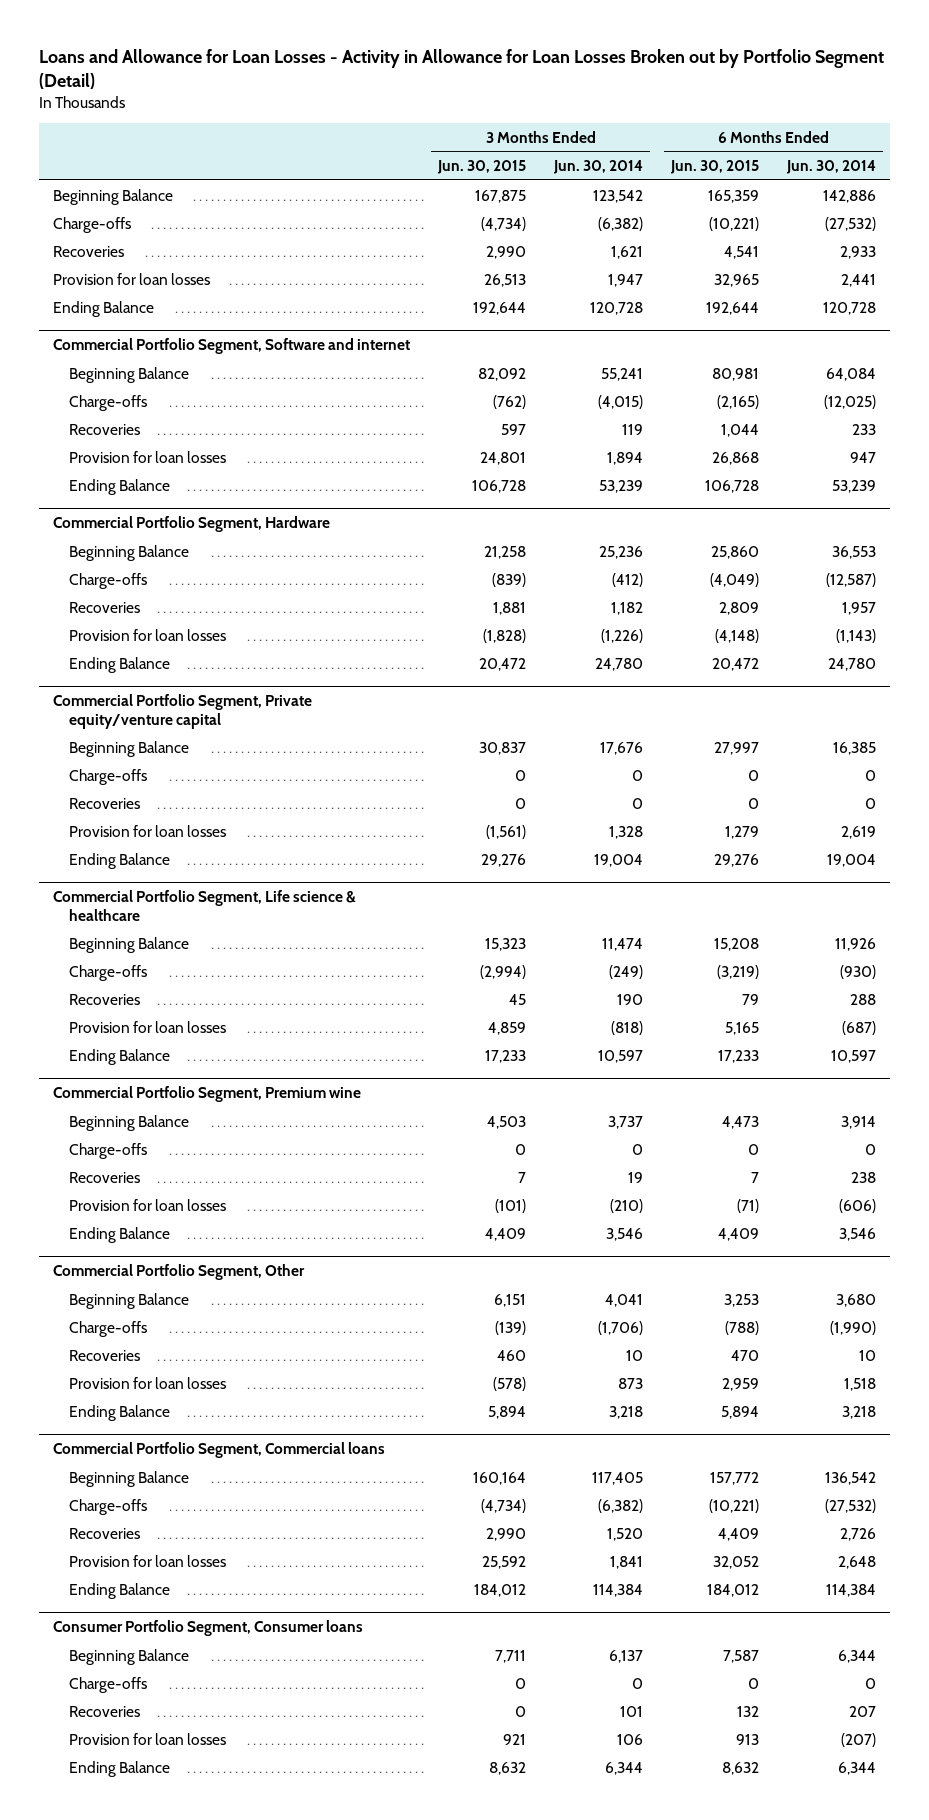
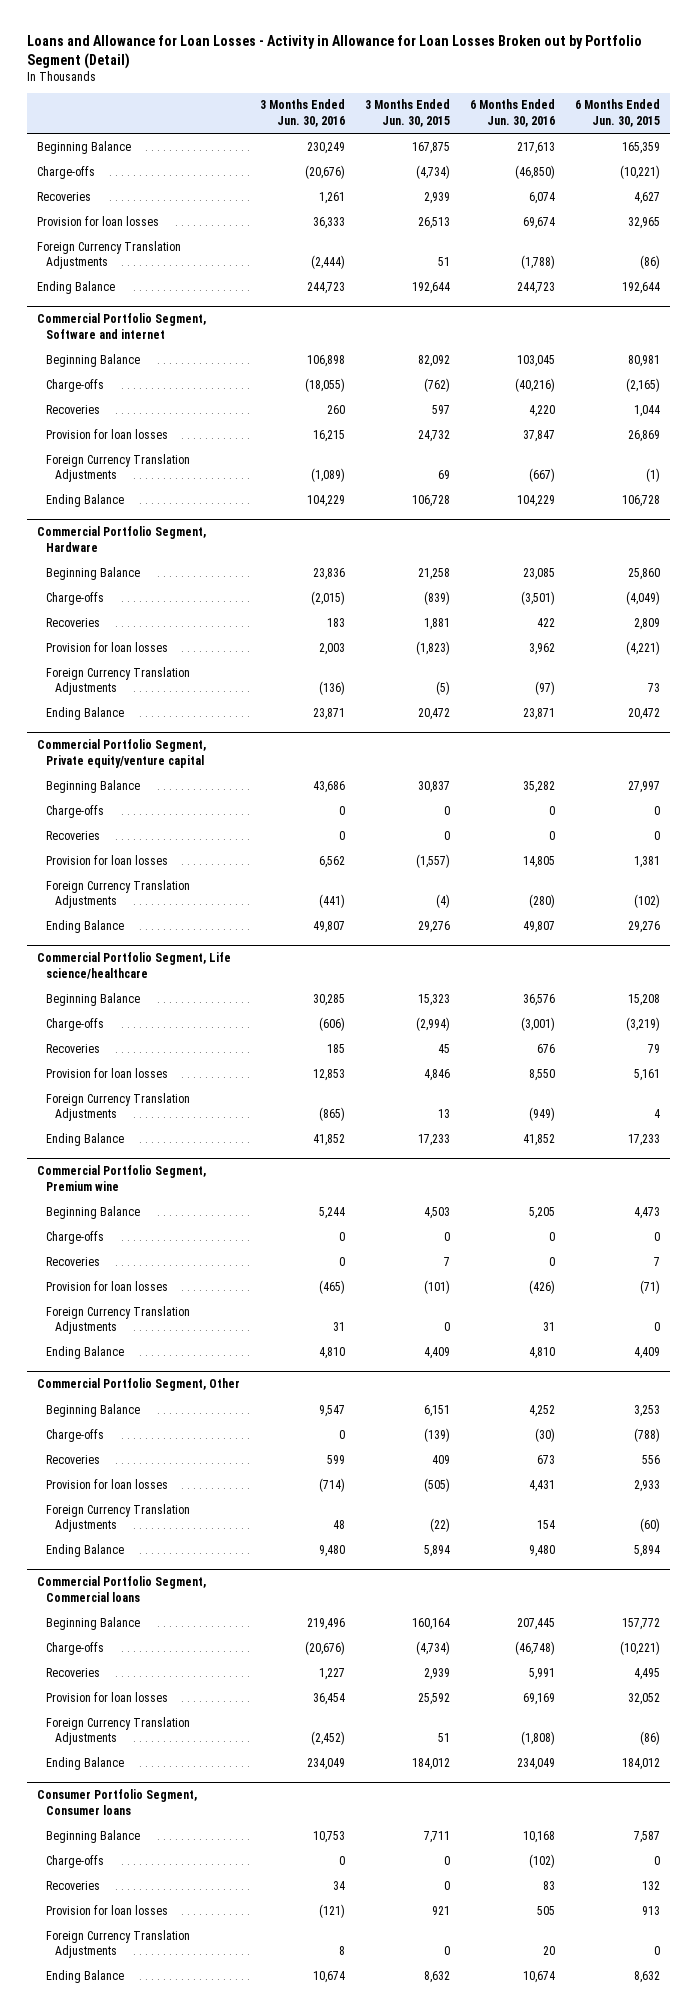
- | 3 Months Ended Jun. 30, 2015 | 3 Months Ended Jun. 30, 2014 | 6 Months Ended Jun. 30, 2015 | 6 Months Ended Jun. 30, 2014
+ | 3 Months Ended Jun. 30, 2016 | 3 Months Ended Jun. 30, 2015 | 6 Months Ended Jun. 30, 2016 | 6 Months Ended Jun. 30, 2015
- Recoveries | 2,990 | 1,621 | 4,541 | 2,933
+ Recoveries | 1,261 | 2,939 | 6,074 | 4,627
+ Foreign Currency Translation Adjustments | (2,444) | 51 | (1,788) | (86)
@ Commercial Portfolio Segment, Software and internet
- Provision for loan losses | 24,801 | 1,894 | 26,868 | 947
+ Provision for loan losses | 16,215 | 24,732 | 37,847 | 26,869
+ Foreign Currency Translation Adjustments | (1,089) | 69 | (667) | (1)
@ Commercial Portfolio Segment, Hardware
- Provision for loan losses | (1,828) | (1,226) | (4,148) | (1,143)
+ Provision for loan losses | 2,003 | (1,823) | 3,962 | (4,221)
+ Foreign Currency Translation Adjustments | (136) | (5) | (97) | 73
@ Commercial Portfolio Segment, Private equity/venture capital
- Provision for loan losses | (1,561) | 1,328 | 1,279 | 2,619
+ Provision for loan losses | 6,562 | (1,557) | 14,805 | 1,381
+ Foreign Currency Translation Adjustments | (441) | (4) | (280) | (102)
- Commercial Portfolio Segment, Life science & healthcare
+ Commercial Portfolio Segment, Life science/healthcare
- Provision for loan losses | 4,859 | (818) | 5,165 | (687)
+ Provision for loan losses | 12,853 | 4,846 | 8,550 | 5,161
+ Foreign Currency Translation Adjustments | (865) | 13 | (949) | 4
@ Commercial Portfolio Segment, Premium wine
+ Foreign Currency Translation Adjustments | 31 | 0 | 31 | 0
@ Commercial Portfolio Segment, Other
- Recoveries | 460 | 10 | 470 | 10
- Provision for loan losses | (578) | 873 | 2,959 | 1,518
+ Recoveries | 599 | 409 | 673 | 556
+ Provision for loan losses | (714) | (505) | 4,431 | 2,933
+ Foreign Currency Translation Adjustments | 48 | (22) | 154 | (60)
@ Commercial Portfolio Segment, Commercial loans
- Recoveries | 2,990 | 1,520 | 4,409 | 2,726
+ Recoveries | 1,227 | 2,939 | 5,991 | 4,495
+ Foreign Currency Translation Adjustments | (2,452) | 51 | (1,808) | (86)
@ Consumer Portfolio Segment, Consumer loans
+ Foreign Currency Translation Adjustments | 8 | 0 | 20 | 0

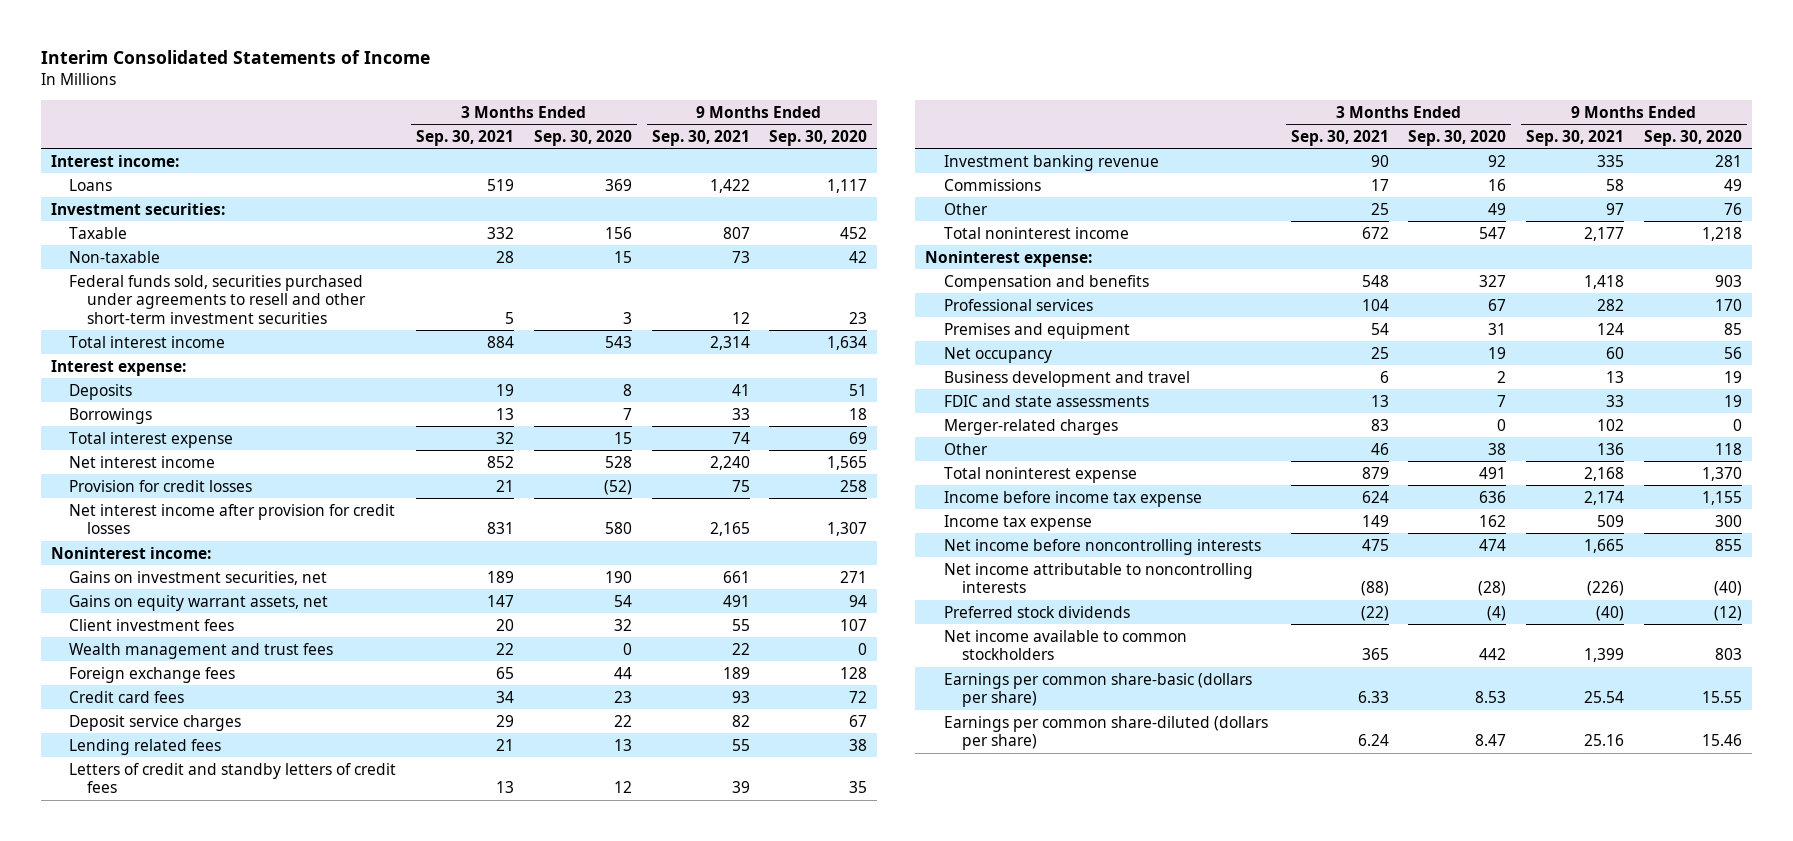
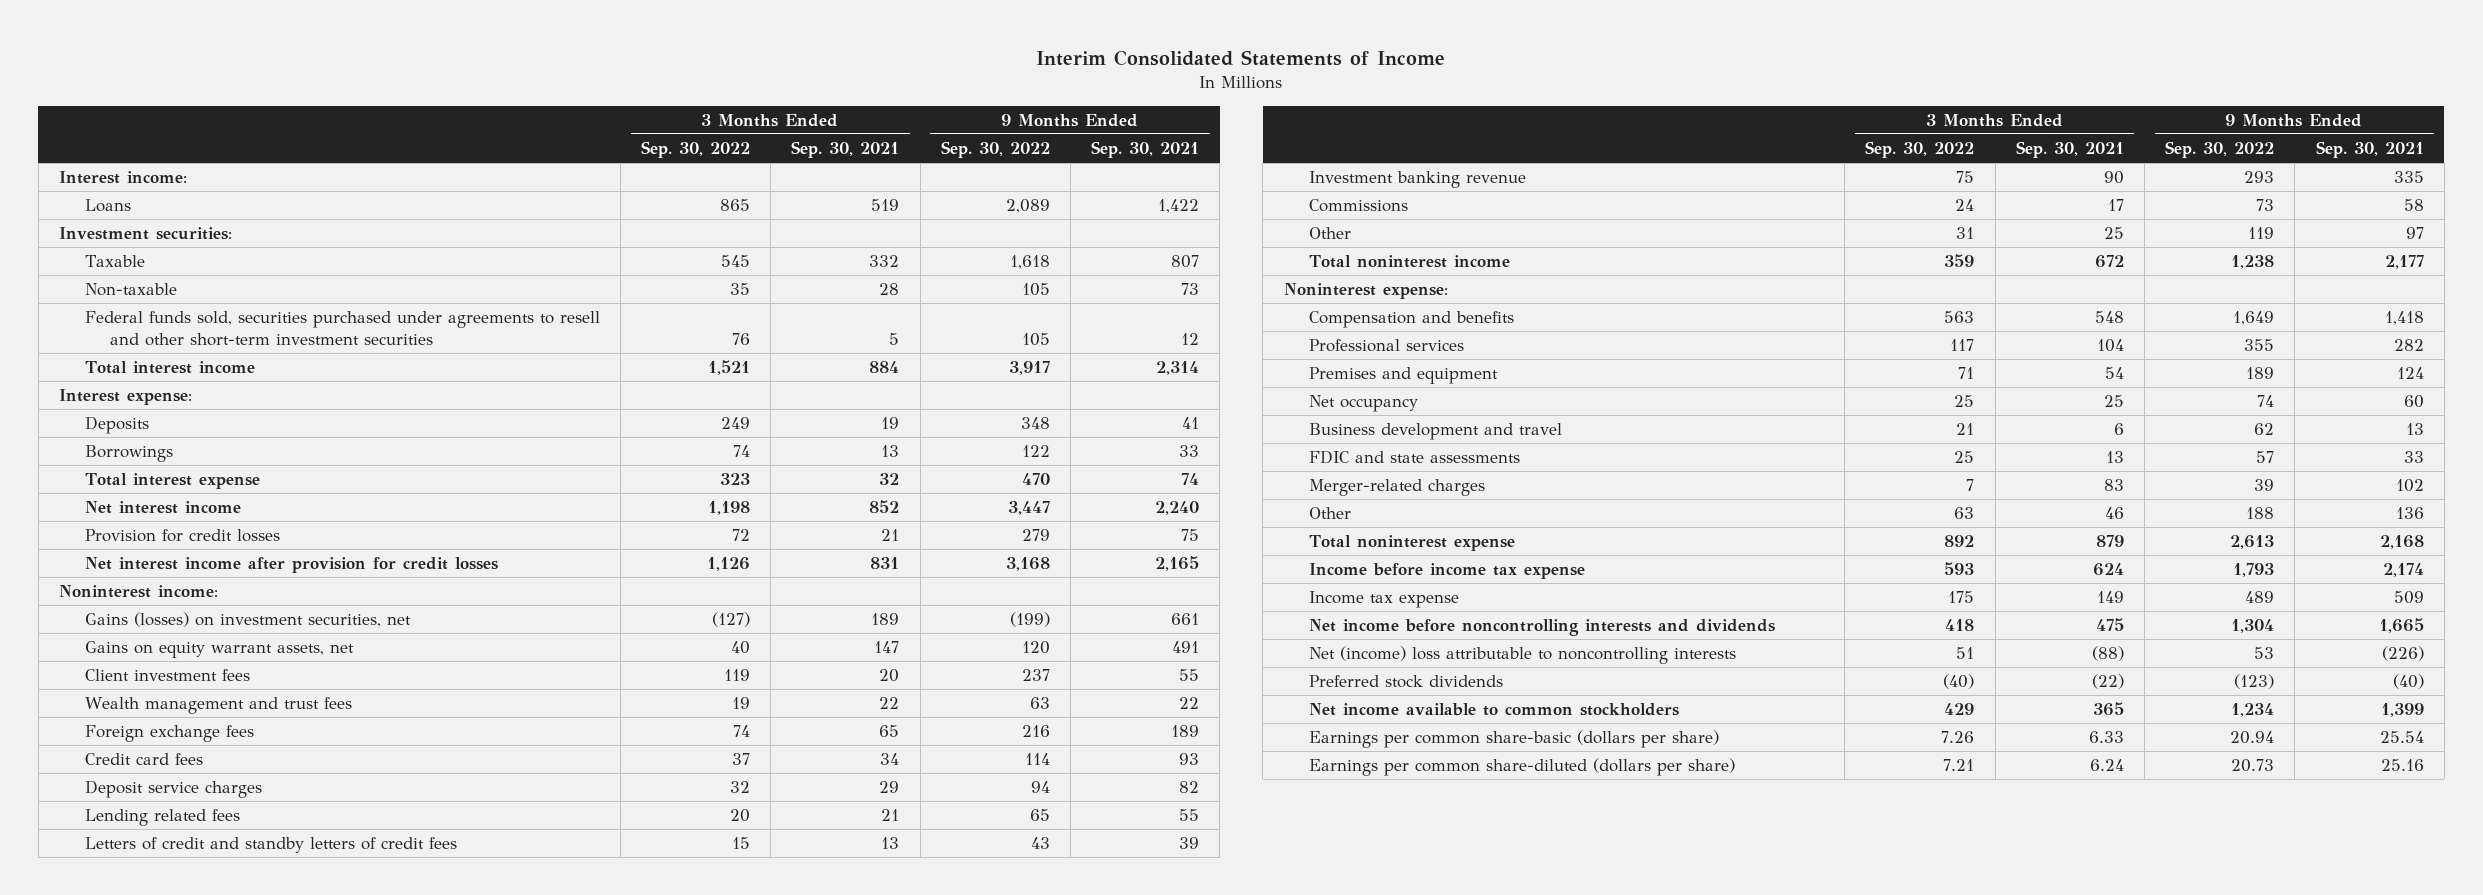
- | 3 Months Ended Sep. 30, 2021 | 3 Months Ended Sep. 30, 2020 | 9 Months Ended Sep. 30, 2021 | 9 Months Ended Sep. 30, 2020
+ | 3 Months Ended Sep. 30, 2022 | 3 Months Ended Sep. 30, 2021 | 9 Months Ended Sep. 30, 2022 | 9 Months Ended Sep. 30, 2021
- Gains on investment securities, net | 189 | 190 | 661 | 271
+ Gains (losses) on investment securities, net | (127) | 189 | (199) | 661
- Net income before noncontrolling interests | 475 | 474 | 1,665 | 855
- Net income attributable to noncontrolling interests | (88) | (28) | (226) | (40)
+ Net income before noncontrolling interests and dividends | 418 | 475 | 1,304 | 1,665
+ Net (income) loss attributable to noncontrolling interests | 51 | (88) | 53 | (226)

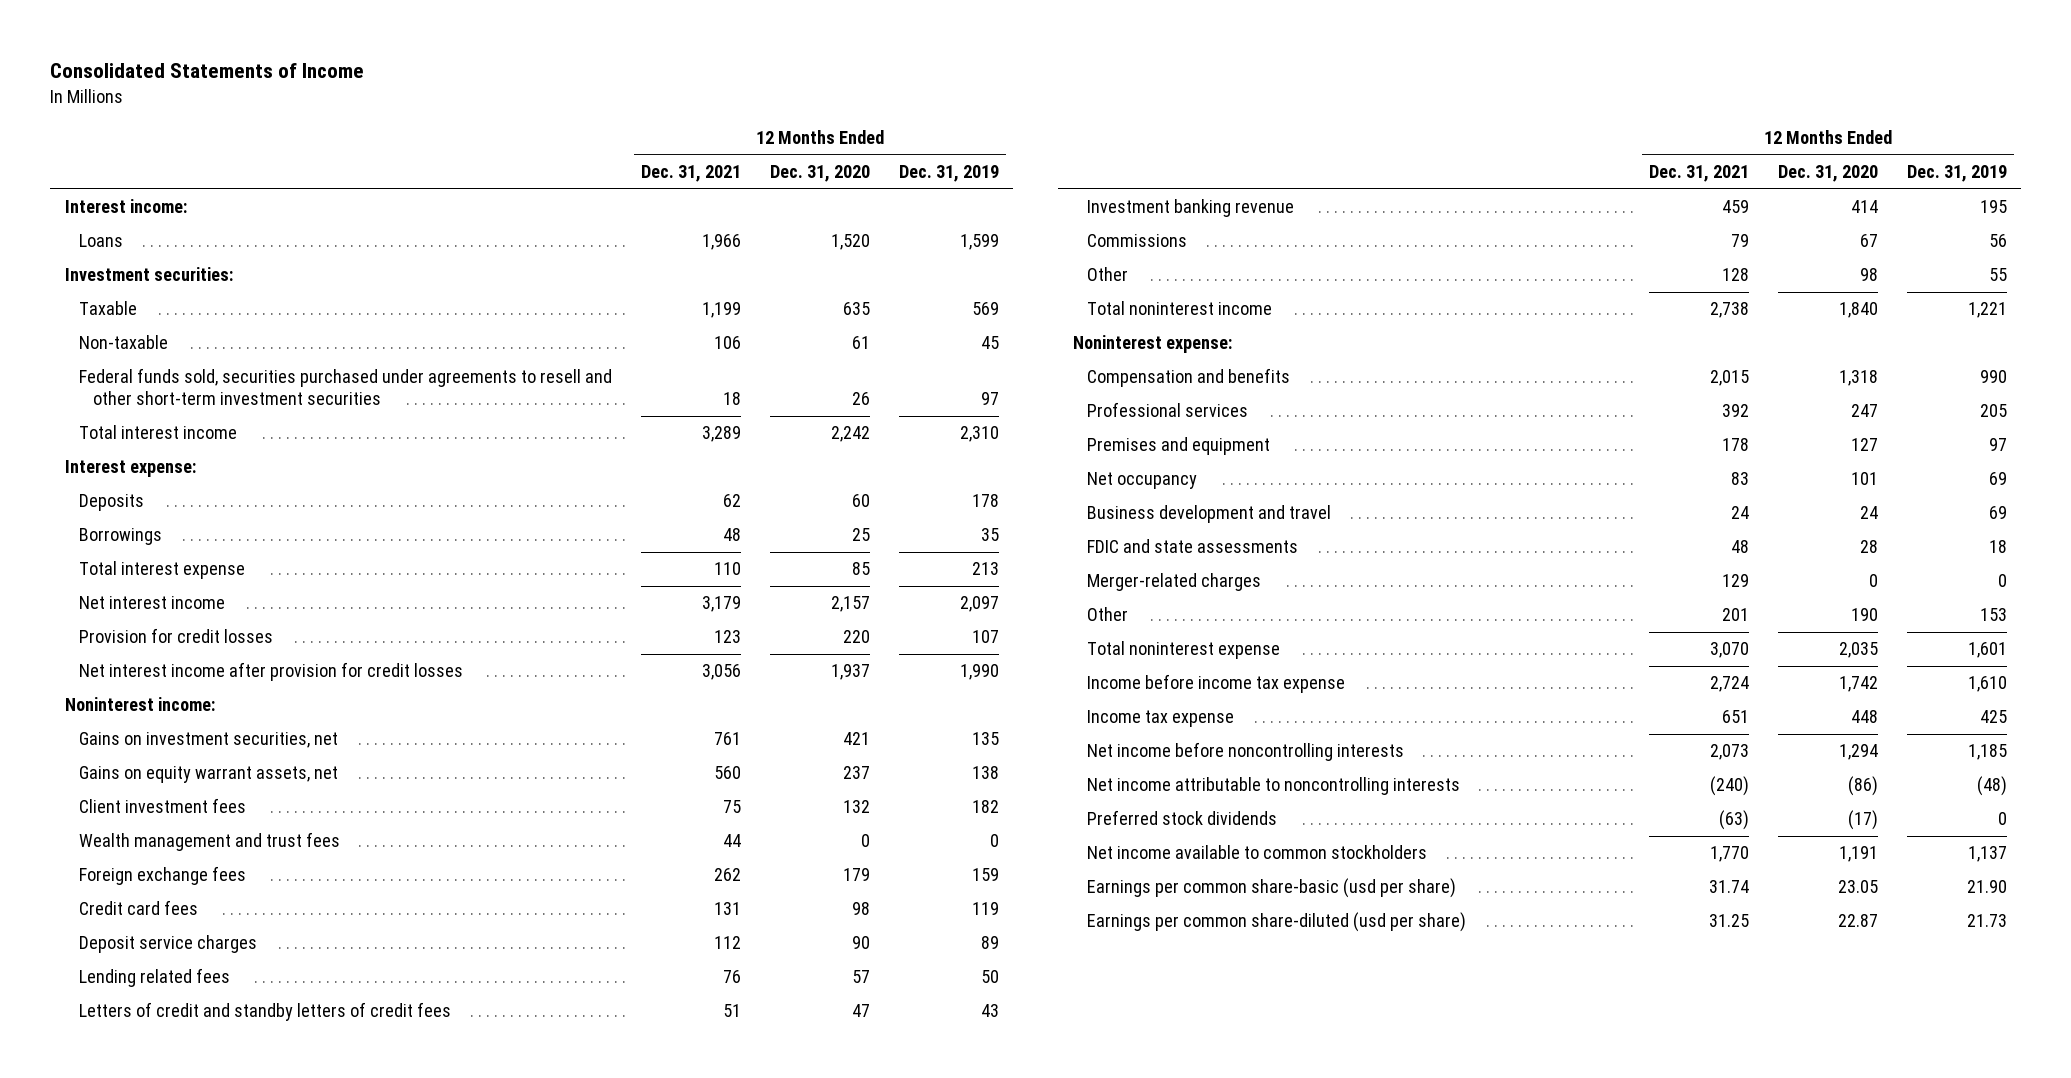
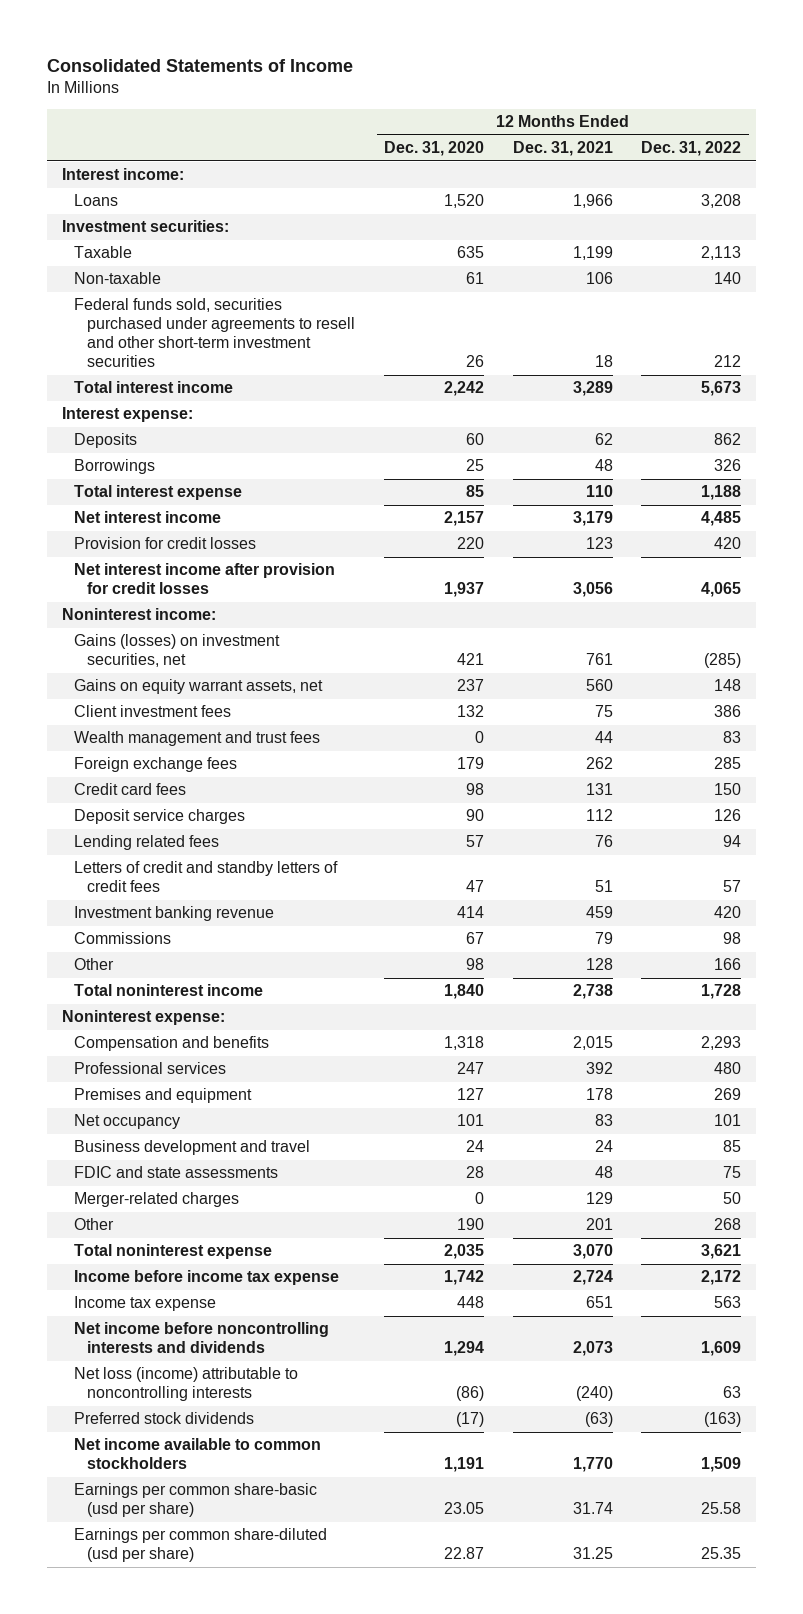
- | 12 Months Ended Dec. 31, 2021 | 12 Months Ended Dec. 31, 2020 | 12 Months Ended Dec. 31, 2019
+ | 12 Months Ended Dec. 31, 2020 | 12 Months Ended Dec. 31, 2021 | 12 Months Ended Dec. 31, 2022
- Gains on investment securities, net | 761 | 421 | 135
+ Gains (losses) on investment securities, net | 421 | 761 | (285)
- Net income before noncontrolling interests | 2,073 | 1,294 | 1,185
- Net income attributable to noncontrolling interests | (240) | (86) | (48)
+ Net income before noncontrolling interests and dividends | 1,294 | 2,073 | 1,609
+ Net loss (income) attributable to noncontrolling interests | (86) | (240) | 63

